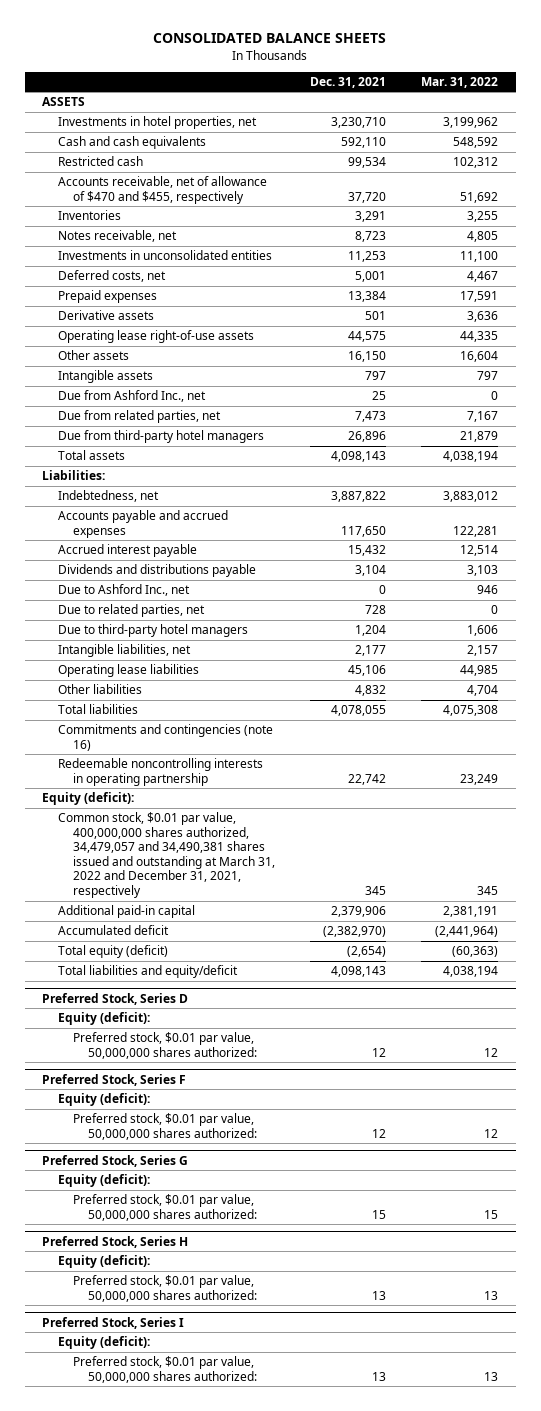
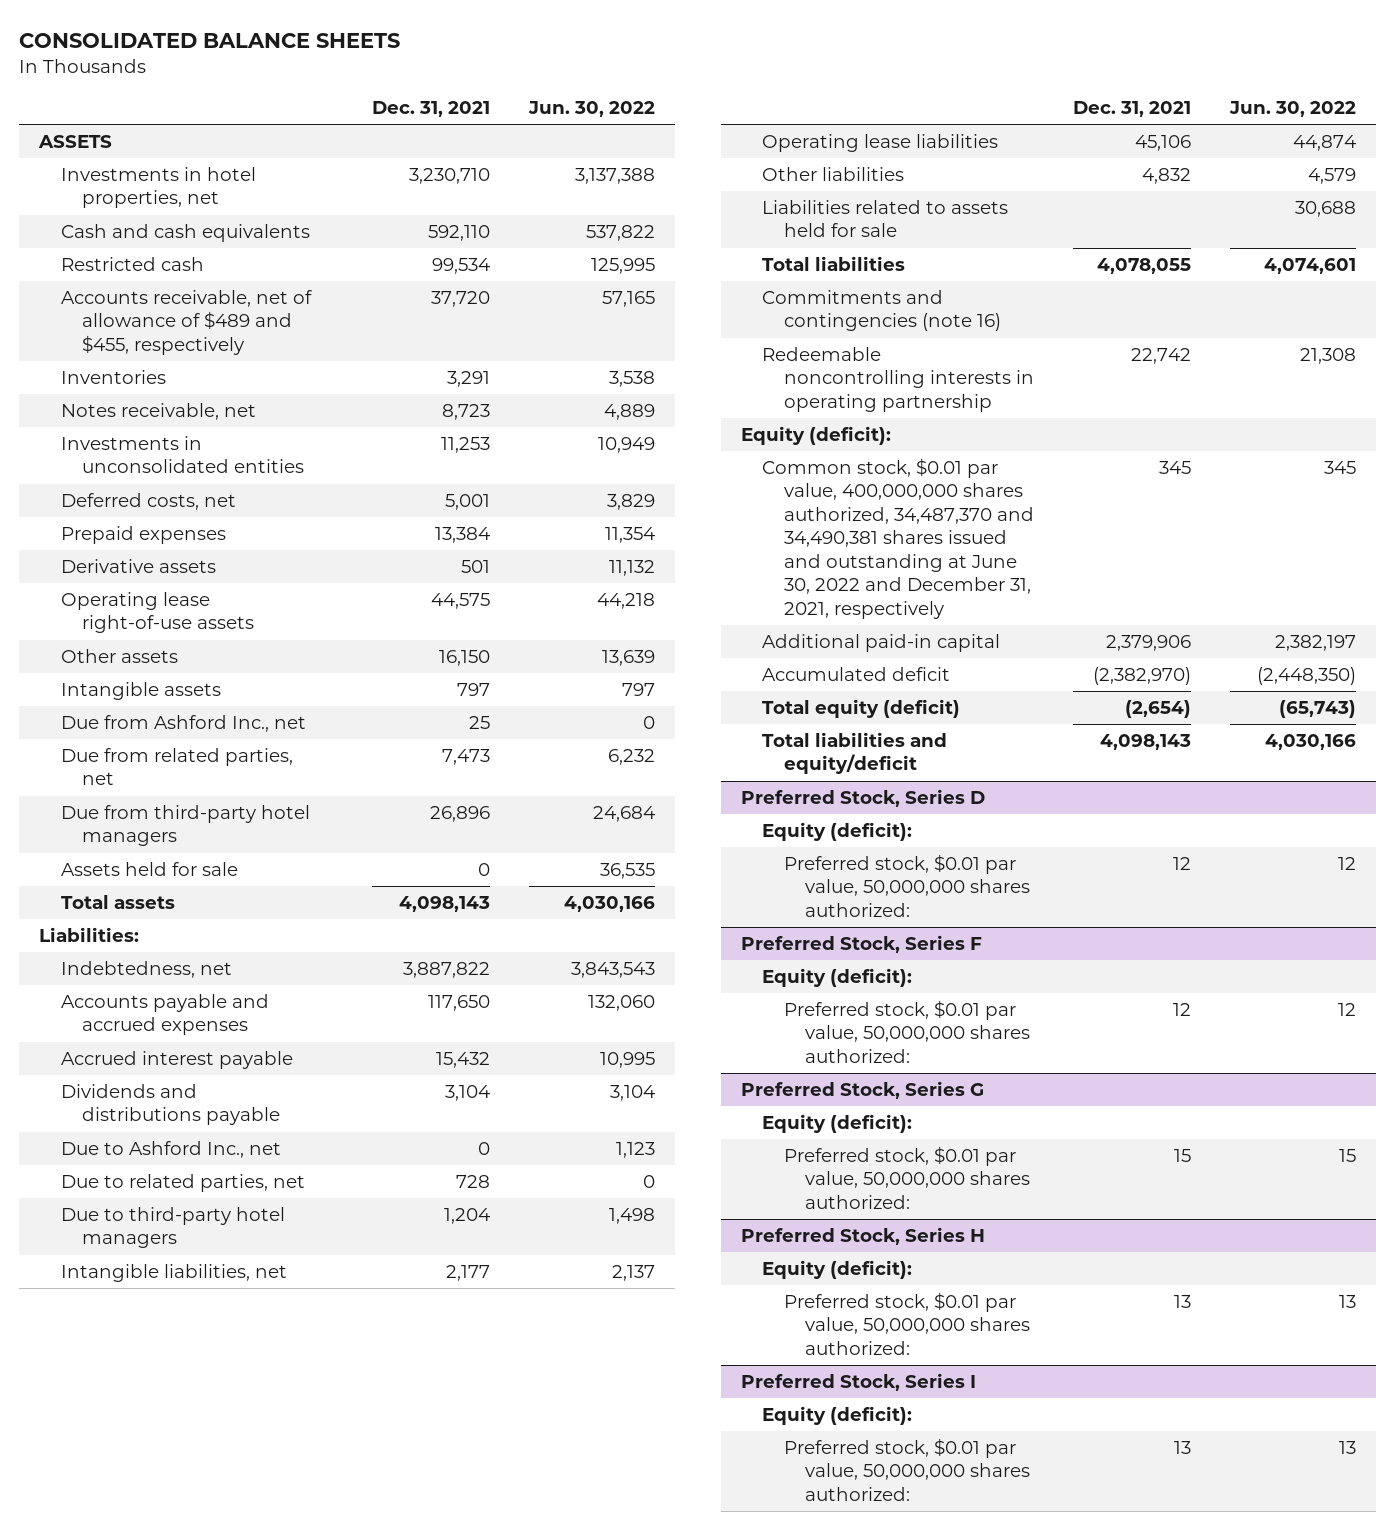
- | Dec. 31, 2021 | Mar. 31, 2022
+ | Dec. 31, 2021 | Jun. 30, 2022
- Accounts receivable, net of allowance of $470 and $455, respectively | 37,720 | 51,692
+ Accounts receivable, net of allowance of $489 and $455, respectively | 37,720 | 57,165
+ Assets held for sale | 0 | 36,535
+ Liabilities related to assets held for sale | | 30,688
- Common stock, $0.01 par value, 400,000,000 shares authorized, 34,479,057 and 34,490,381 shares issued and outstanding at March 31, 2022 and December 31, 2021, respectively | 345 | 345
+ Common stock, $0.01 par value, 400,000,000 shares authorized, 34,487,370 and 34,490,381 shares issued and outstanding at June 30, 2022 and December 31, 2021, respectively | 345 | 345

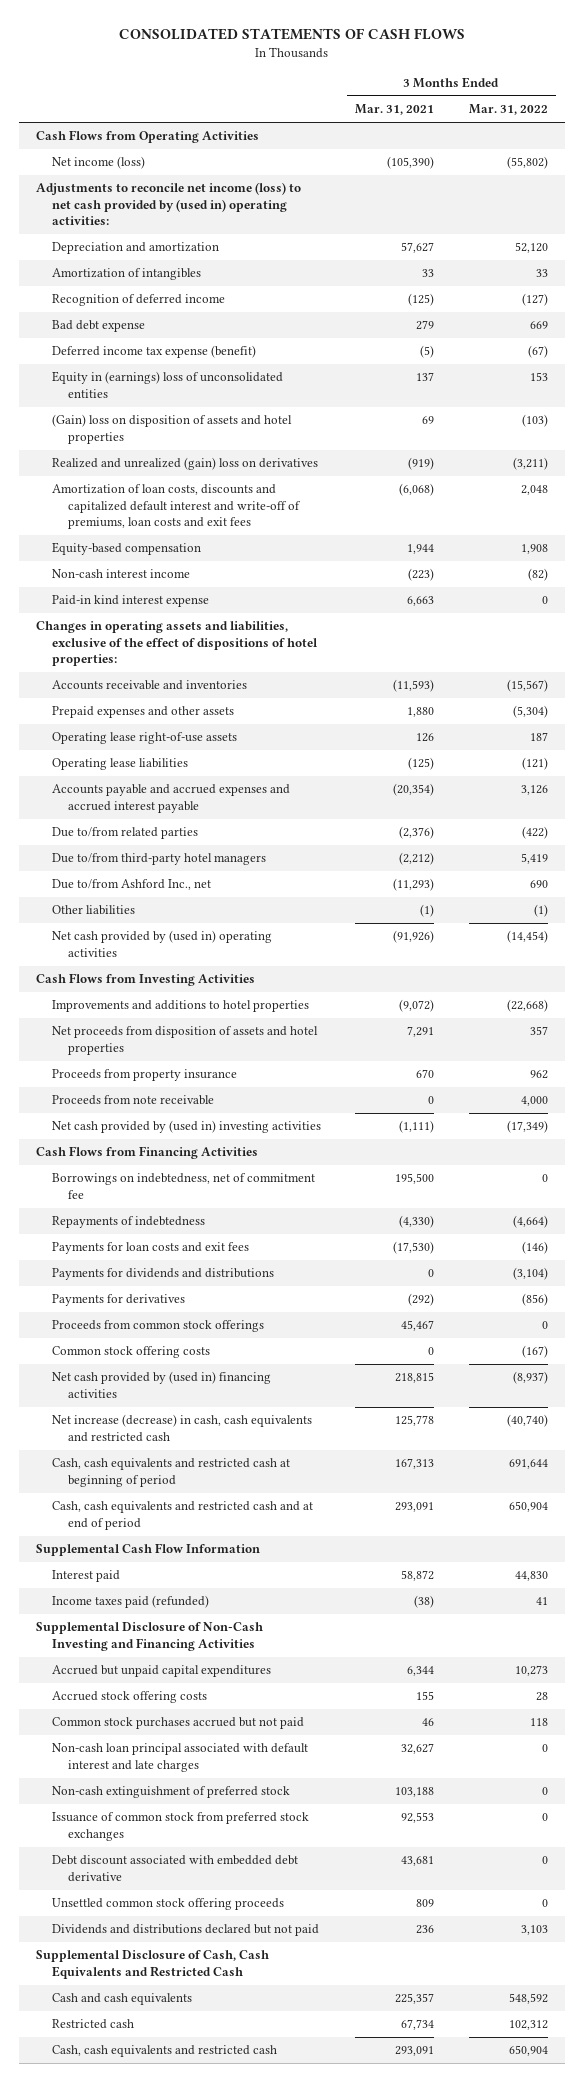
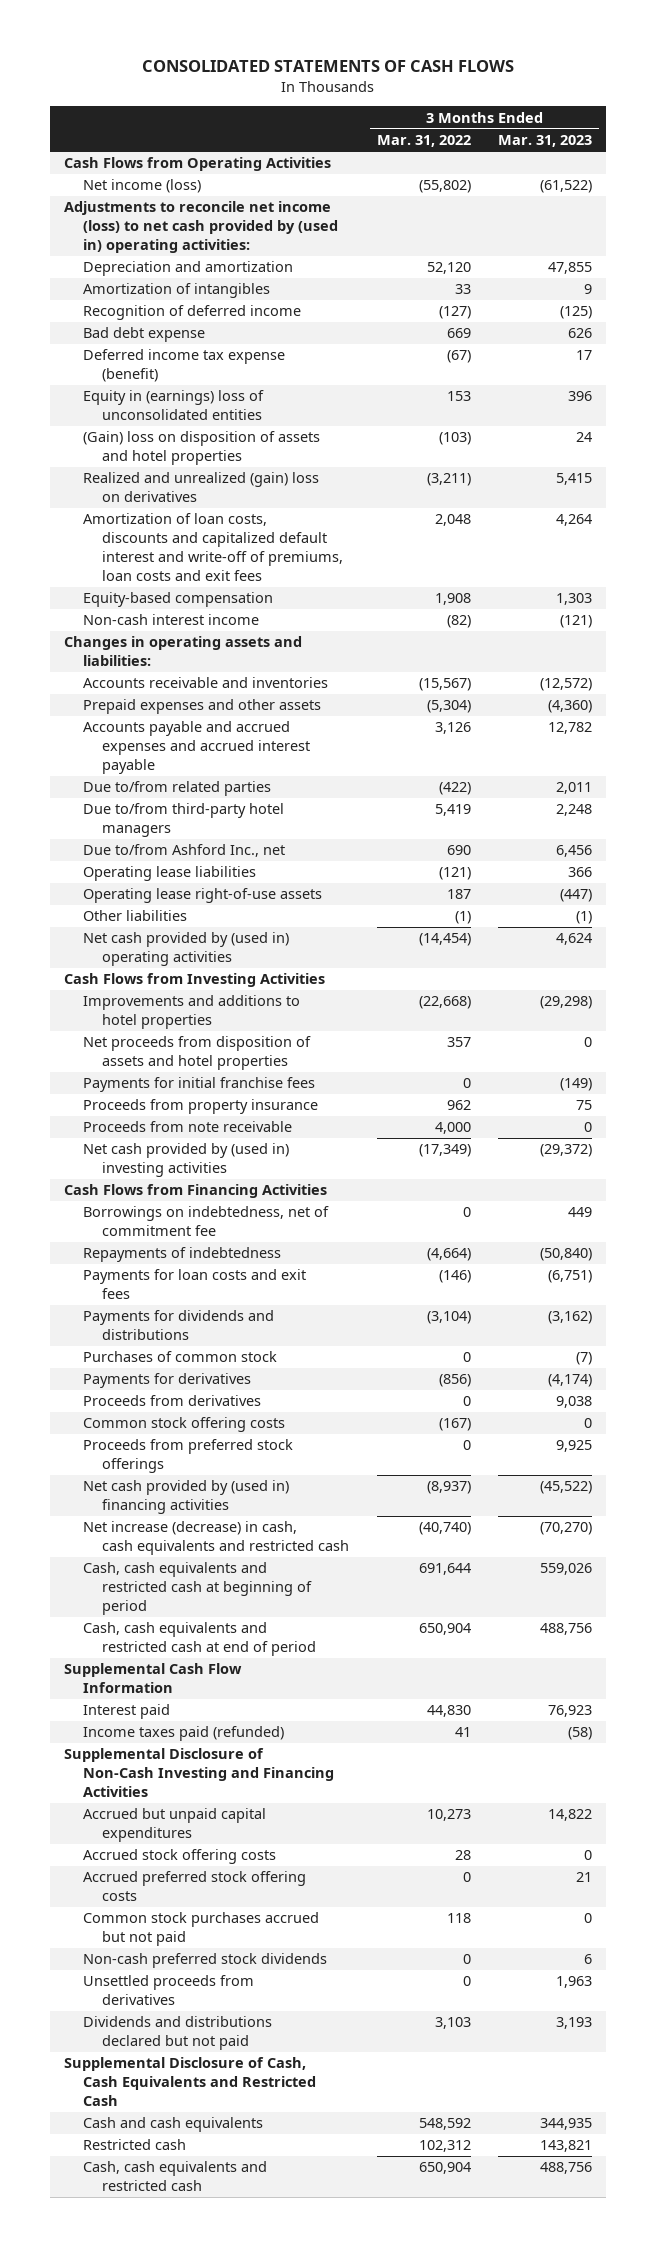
- | 3 Months Ended Mar. 31, 2021 | 3 Months Ended Mar. 31, 2022
+ | 3 Months Ended Mar. 31, 2022 | 3 Months Ended Mar. 31, 2023
- Paid-in kind interest expense | 6,663 | 0
- Changes in operating assets and liabilities, exclusive of the effect of dispositions of hotel properties:
+ Changes in operating assets and liabilities:
moved down: Operating lease liabilities | (121) | 366
moved down: Operating lease right-of-use assets | 187 | (447)
+ Payments for initial franchise fees | 0 | (149)
+ Purchases of common stock | 0 | (7)
- Proceeds from common stock offerings | 45,467 | 0
+ Proceeds from derivatives | 0 | 9,038
+ Proceeds from preferred stock offerings | 0 | 9,925
- Cash, cash equivalents and restricted cash and at end of period | 293,091 | 650,904
+ Cash, cash equivalents and restricted cash at end of period | 650,904 | 488,756
+ Accrued preferred stock offering costs | 0 | 21
- Non-cash loan principal associated with default interest and late charges | 32,627 | 0
- Non-cash extinguishment of preferred stock | 103,188 | 0
- Issuance of common stock from preferred stock exchanges | 92,553 | 0
- Debt discount associated with embedded debt derivative | 43,681 | 0
- Unsettled common stock offering proceeds | 809 | 0
+ Non-cash preferred stock dividends | 0 | 6
+ Unsettled proceeds from derivatives | 0 | 1,963

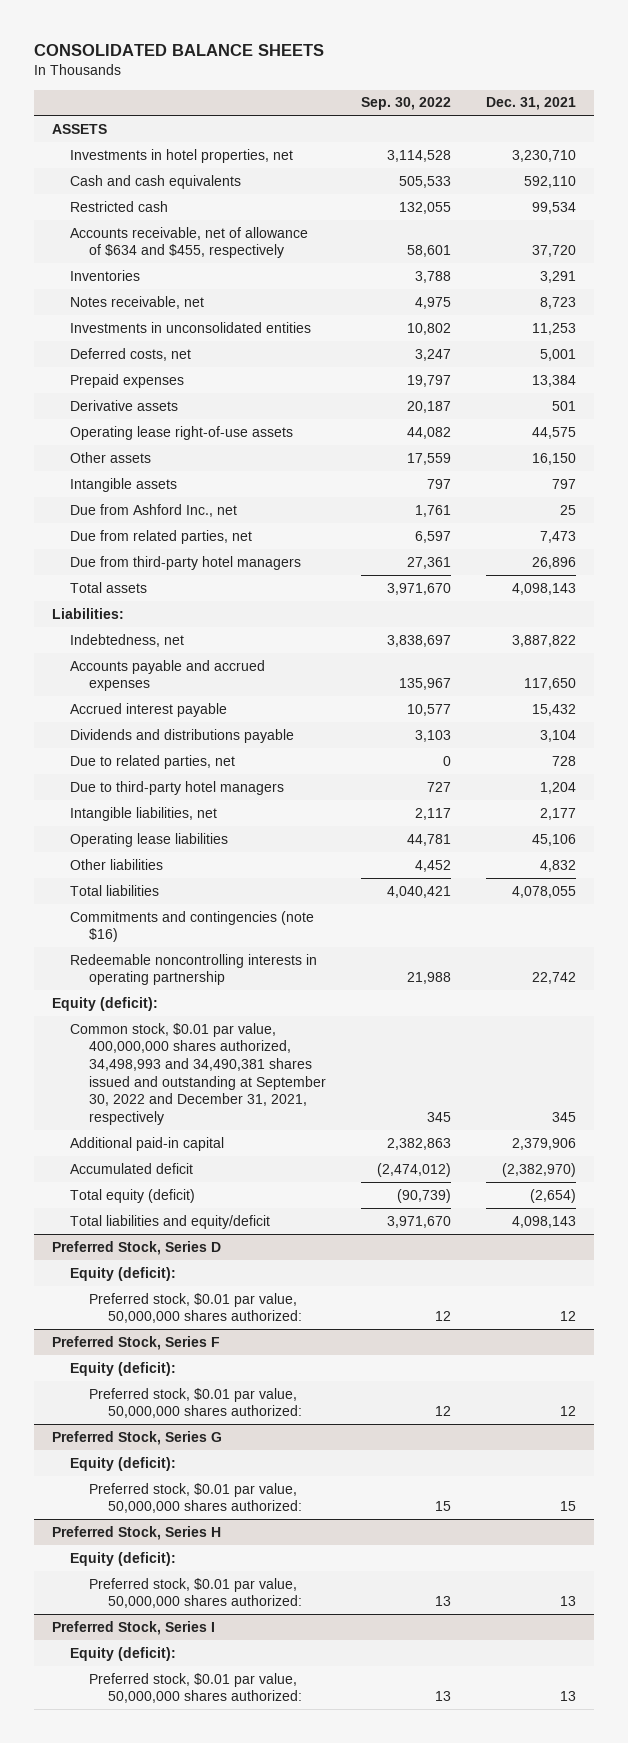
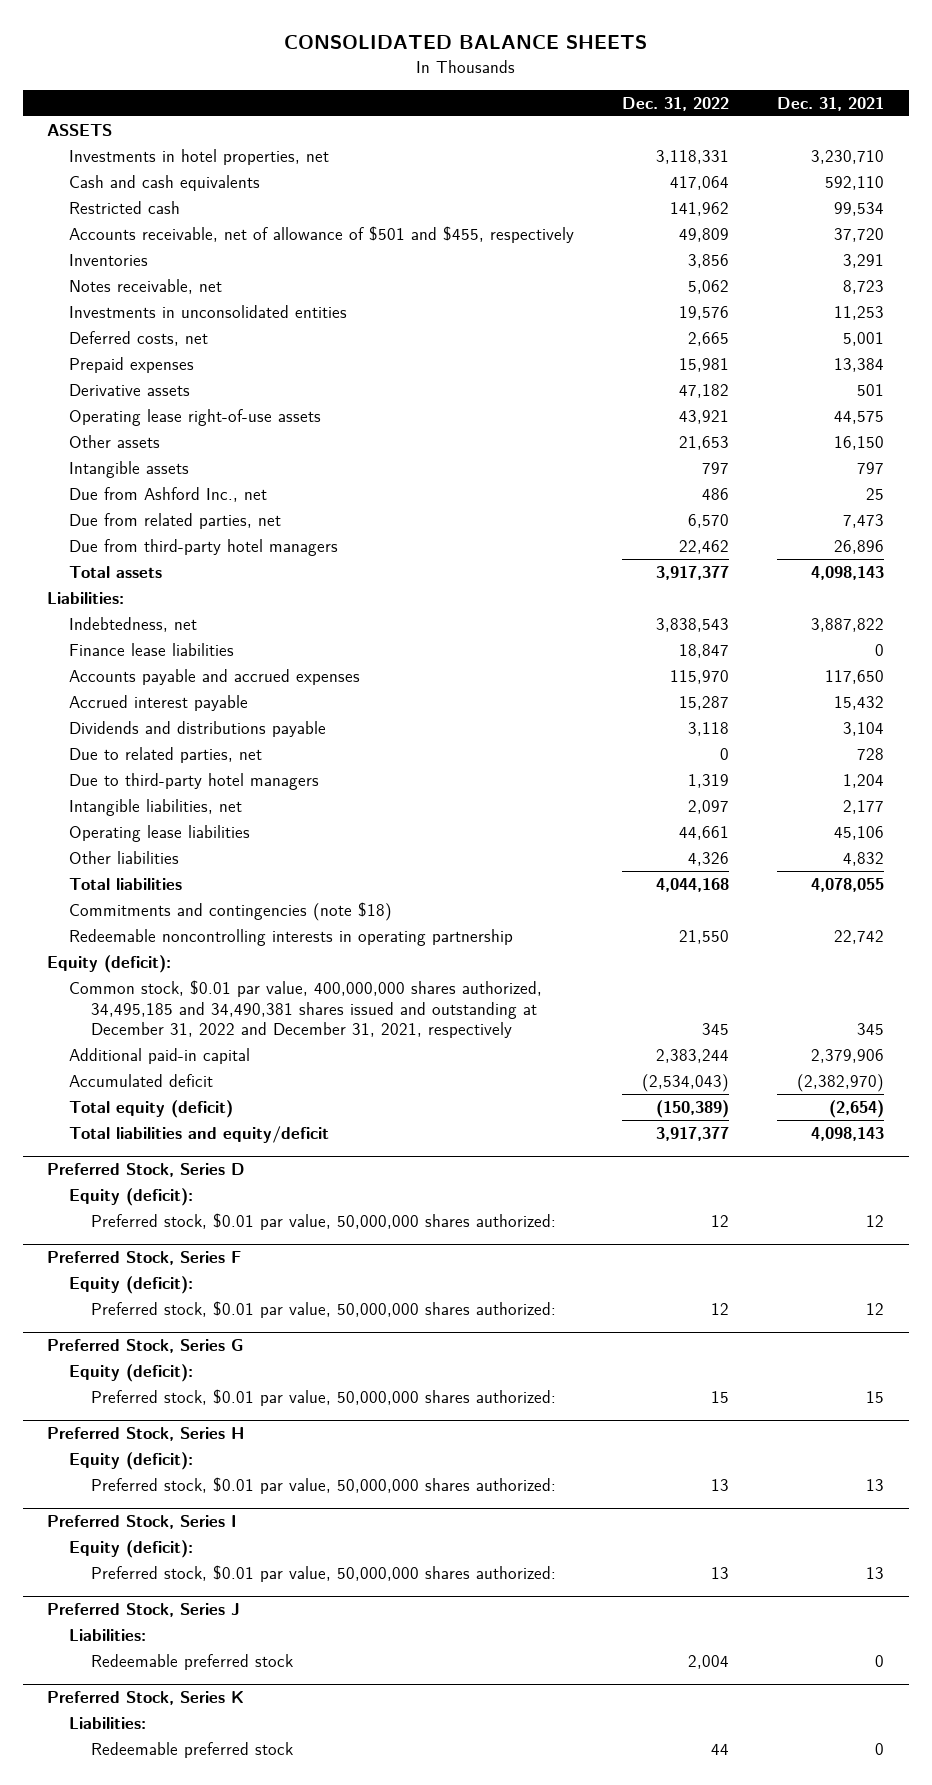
- | Sep. 30, 2022 | Dec. 31, 2021
+ | Dec. 31, 2022 | Dec. 31, 2021
- Accounts receivable, net of allowance of $634 and $455, respectively | 58,601 | 37,720
+ Accounts receivable, net of allowance of $501 and $455, respectively | 49,809 | 37,720
+ Finance lease liabilities | 18,847 | 0
- Commitments and contingencies (note $16)
+ Commitments and contingencies (note $18)
- Common stock, $0.01 par value, 400,000,000 shares authorized, 34,498,993 and 34,490,381 shares issued and outstanding at September 30, 2022 and December 31, 2021, respectively | 345 | 345
+ Common stock, $0.01 par value, 400,000,000 shares authorized, 34,495,185 and 34,490,381 shares issued and outstanding at December 31, 2022 and December 31, 2021, respectively | 345 | 345
+ Preferred Stock, Series J
+ Liabilities:
+ Redeemable preferred stock | 2,004 | 0
+ Preferred Stock, Series K
+ Liabilities:
+ Redeemable preferred stock | 44 | 0

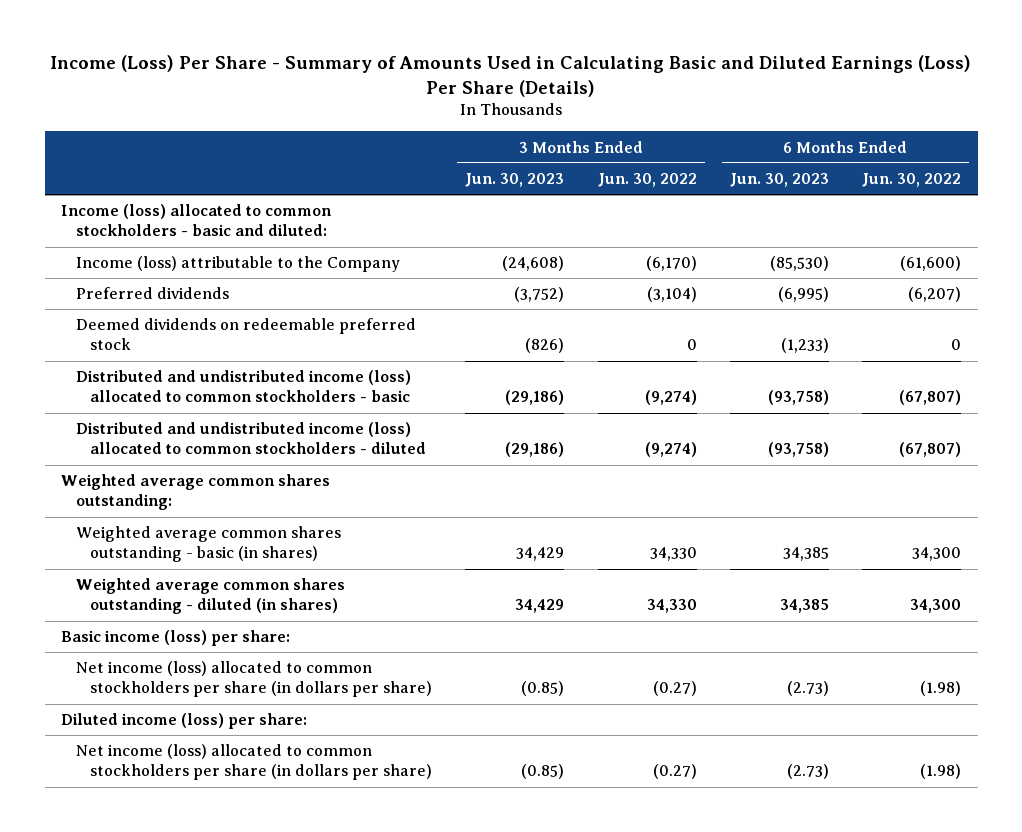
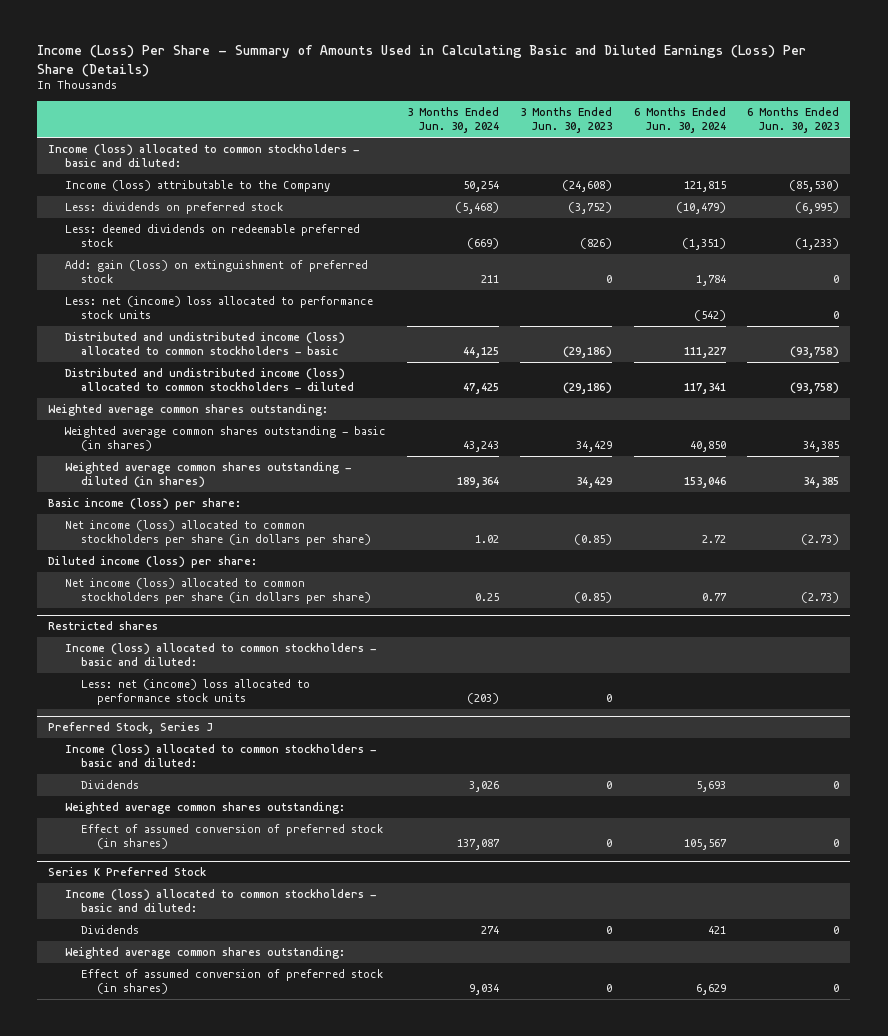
- | 3 Months Ended Jun. 30, 2023 | 3 Months Ended Jun. 30, 2022 | 6 Months Ended Jun. 30, 2023 | 6 Months Ended Jun. 30, 2022
+ | 3 Months Ended Jun. 30, 2024 | 3 Months Ended Jun. 30, 2023 | 6 Months Ended Jun. 30, 2024 | 6 Months Ended Jun. 30, 2023
- Preferred dividends | (3,752) | (3,104) | (6,995) | (6,207)
- Deemed dividends on redeemable preferred stock | (826) | 0 | (1,233) | 0
+ Less: dividends on preferred stock | (5,468) | (3,752) | (10,479) | (6,995)
+ Less: deemed dividends on redeemable preferred stock | (669) | (826) | (1,351) | (1,233)
+ Add: gain (loss) on extinguishment of preferred stock | 211 | 0 | 1,784 | 0
+ Less: net (income) loss allocated to performance stock units | | | (542) | 0
+ Restricted shares
+ Income (loss) allocated to common stockholders - basic and diluted:
+ Less: net (income) loss allocated to performance stock units | (203) | 0 | |
+ Preferred Stock, Series J
+ Income (loss) allocated to common stockholders - basic and diluted:
+ Dividends | 3,026 | 0 | 5,693 | 0
+ Weighted average common shares outstanding:
+ Effect of assumed conversion of preferred stock (in shares) | 137,087 | 0 | 105,567 | 0
+ Series K Preferred Stock
+ Income (loss) allocated to common stockholders - basic and diluted:
+ Dividends | 274 | 0 | 421 | 0
+ Weighted average common shares outstanding:
+ Effect of assumed conversion of preferred stock (in shares) | 9,034 | 0 | 6,629 | 0

